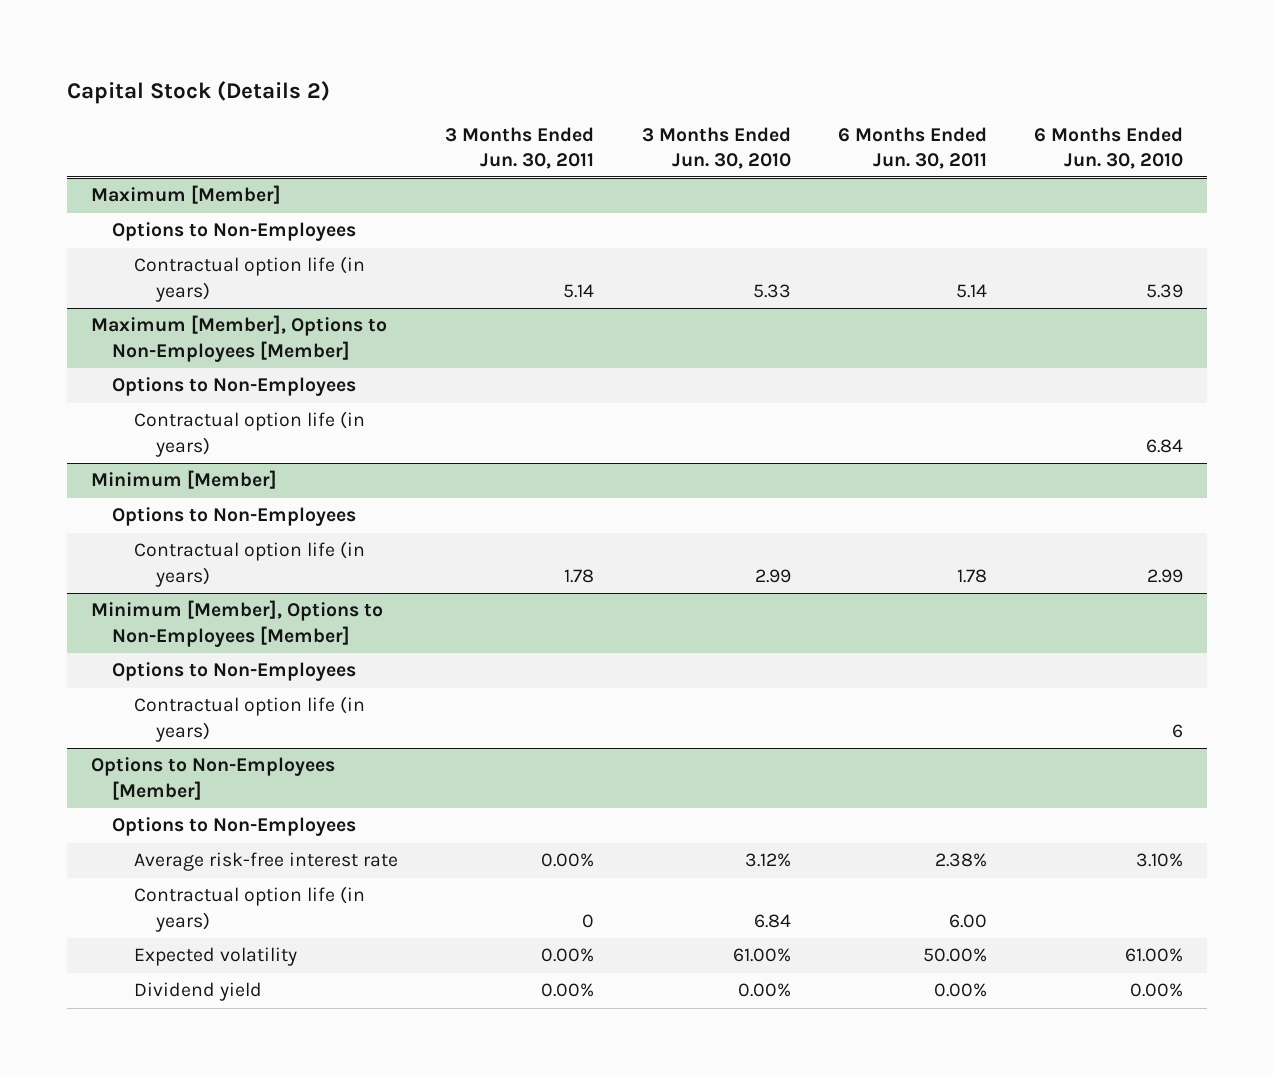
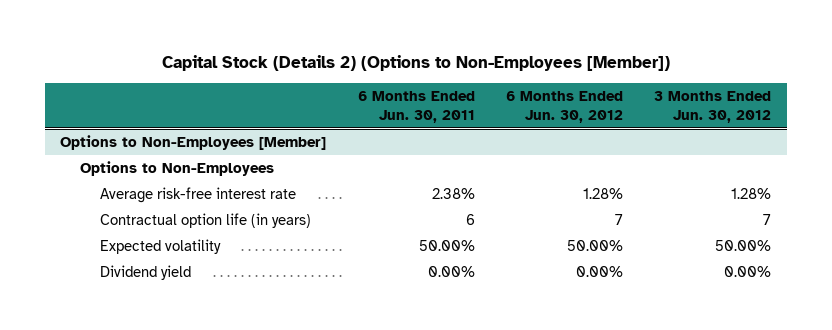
- Capital Stock (Details 2)
+ Capital Stock (Details 2) (Options to Non-Employees [Member])
- | 3 Months Ended Jun. 30, 2011 | 3 Months Ended Jun. 30, 2010 | 6 Months Ended Jun. 30, 2011 | 6 Months Ended Jun. 30, 2010
+ | 6 Months Ended Jun. 30, 2011 | 6 Months Ended Jun. 30, 2012 | 3 Months Ended Jun. 30, 2012
- Maximum [Member]
- Options to Non-Employees
- Contractual option life (in years) | 5.14 | 5.33 | 5.14 | 5.39
- Maximum [Member], Options to Non-Employees [Member]
- Options to Non-Employees
- Contractual option life (in years) | | | | 6.84
- Minimum [Member]
- Options to Non-Employees
- Contractual option life (in years) | 1.78 | 2.99 | 1.78 | 2.99
- Minimum [Member], Options to Non-Employees [Member]
- Options to Non-Employees
- Contractual option life (in years) | | | | 6
@ Options to Non-Employees [Member]
- Contractual option life (in years) | 0 | 6.84 | 6.00 |
+ Contractual option life (in years) | 6 | 7 | 7

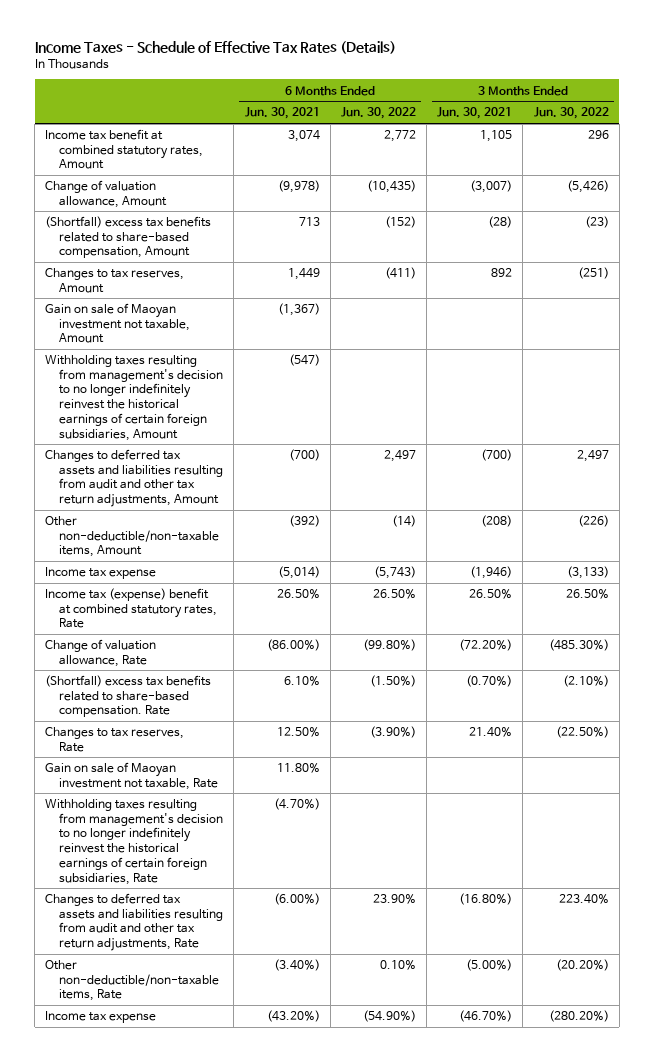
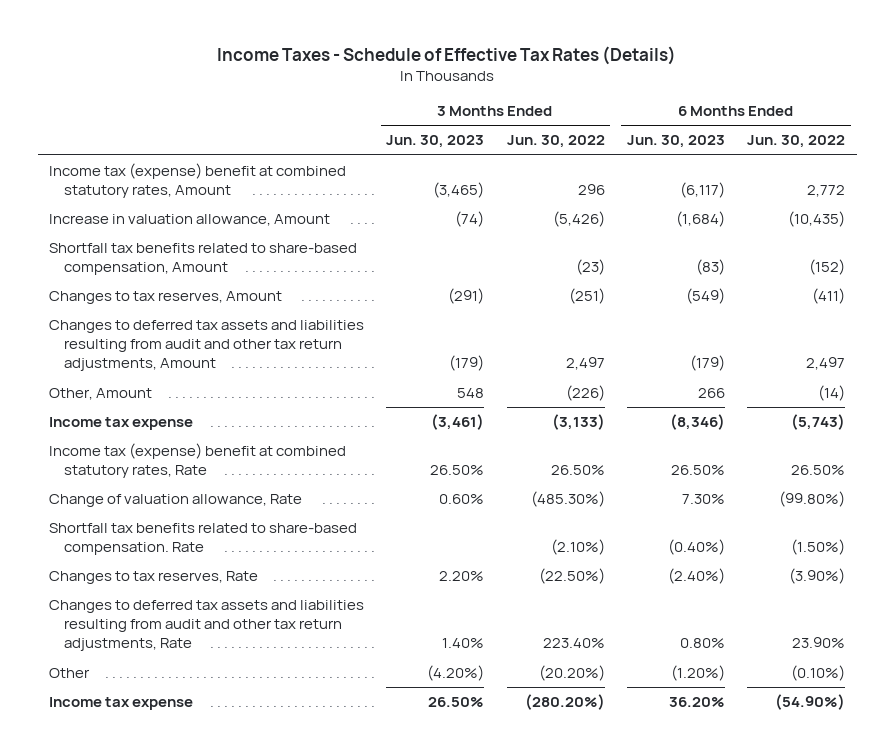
- | 6 Months Ended Jun. 30, 2021 | 6 Months Ended Jun. 30, 2022 | 3 Months Ended Jun. 30, 2021 | 3 Months Ended Jun. 30, 2022
+ | 3 Months Ended Jun. 30, 2023 | 3 Months Ended Jun. 30, 2022 | 6 Months Ended Jun. 30, 2023 | 6 Months Ended Jun. 30, 2022
- Income tax benefit at combined statutory rates, Amount | 3,074 | 2,772 | 1,105 | 296
- Change of valuation allowance, Amount | (9,978) | (10,435) | (3,007) | (5,426)
- (Shortfall) excess tax benefits related to share-based compensation, Amount | 713 | (152) | (28) | (23)
+ Income tax (expense) benefit at combined statutory rates, Amount | (3,465) | 296 | (6,117) | 2,772
+ Increase in valuation allowance, Amount | (74) | (5,426) | (1,684) | (10,435)
+ Shortfall tax benefits related to share-based compensation, Amount | | (23) | (83) | (152)
- Gain on sale of Maoyan investment not taxable, Amount | (1,367) | | |
- Withholding taxes resulting from management's decision to no longer indefinitely reinvest the historical earnings of certain foreign subsidiaries, Amount | (547) | | |
- Other non-deductible/non-taxable items, Amount | (392) | (14) | (208) | (226)
+ Other, Amount | 548 | (226) | 266 | (14)
- (Shortfall) excess tax benefits related to share-based compensation. Rate | 6.10% | (1.50%) | (0.70%) | (2.10%)
+ Shortfall tax benefits related to share-based compensation. Rate | | (2.10%) | (0.40%) | (1.50%)
- Gain on sale of Maoyan investment not taxable, Rate | 11.80% | | |
- Withholding taxes resulting from management's decision to no longer indefinitely reinvest the historical earnings of certain foreign subsidiaries, Rate | (4.70%) | | |
- Other non-deductible/non-taxable items, Rate | (3.40%) | 0.10% | (5.00%) | (20.20%)
+ Other | (4.20%) | (20.20%) | (1.20%) | (0.10%)

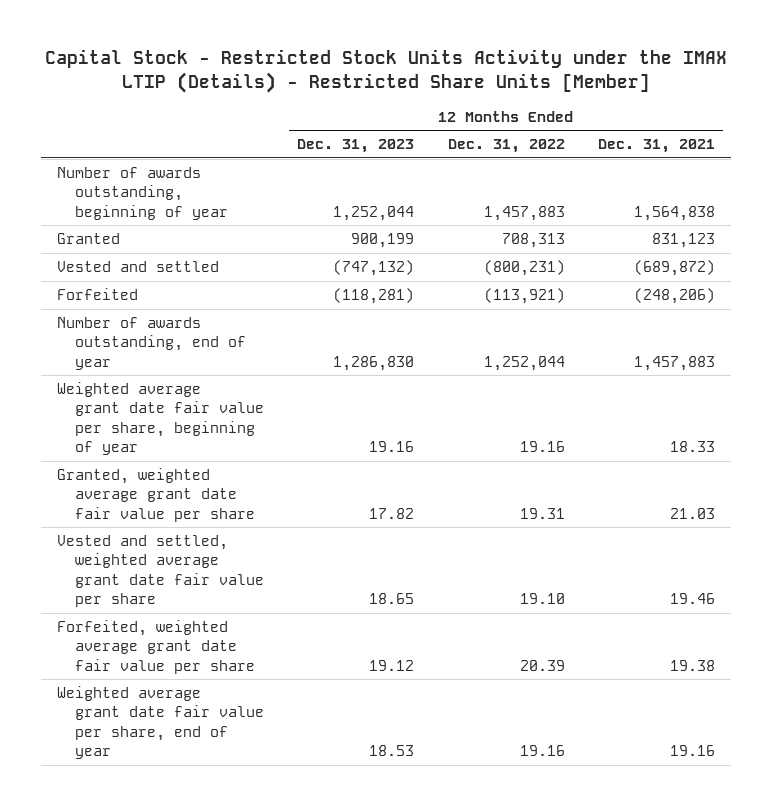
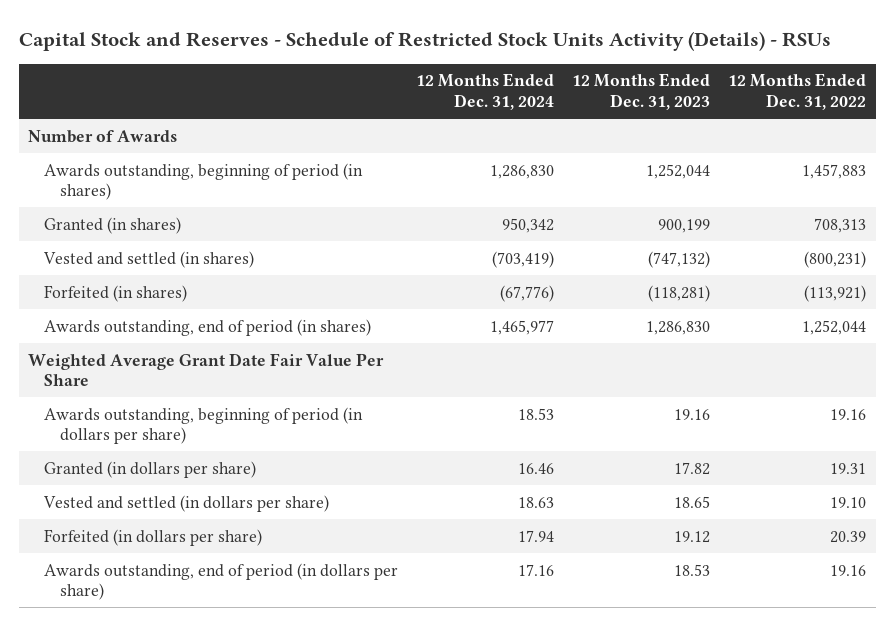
- Capital Stock - Restricted Stock Units Activity under the IMAX LTIP (Details) - Restricted Share Units [Member]
+ Capital Stock and Reserves - Schedule of Restricted Stock Units Activity (Details) - RSUs
- | 12 Months Ended Dec. 31, 2023 | 12 Months Ended Dec. 31, 2022 | 12 Months Ended Dec. 31, 2021
+ | 12 Months Ended Dec. 31, 2024 | 12 Months Ended Dec. 31, 2023 | 12 Months Ended Dec. 31, 2022
- Number of awards outstanding, beginning of year | 1,252,044 | 1,457,883 | 1,564,838
- Granted | 900,199 | 708,313 | 831,123
- Vested and settled | (747,132) | (800,231) | (689,872)
- Forfeited | (118,281) | (113,921) | (248,206)
- Number of awards outstanding, end of year | 1,286,830 | 1,252,044 | 1,457,883
- Weighted average grant date fair value per share, beginning of year | 19.16 | 19.16 | 18.33
- Granted, weighted average grant date fair value per share | 17.82 | 19.31 | 21.03
- Vested and settled, weighted average grant date fair value per share | 18.65 | 19.10 | 19.46
- Forfeited, weighted average grant date fair value per share | 19.12 | 20.39 | 19.38
- Weighted average grant date fair value per share, end of year | 18.53 | 19.16 | 19.16
+ Number of Awards
+ Awards outstanding, beginning of period (in shares) | 1,286,830 | 1,252,044 | 1,457,883
+ Granted (in shares) | 950,342 | 900,199 | 708,313
+ Vested and settled (in shares) | (703,419) | (747,132) | (800,231)
+ Forfeited (in shares) | (67,776) | (118,281) | (113,921)
+ Awards outstanding, end of period (in shares) | 1,465,977 | 1,286,830 | 1,252,044
+ Weighted Average Grant Date Fair Value Per Share
+ Awards outstanding, beginning of period (in dollars per share) | 18.53 | 19.16 | 19.16
+ Granted (in dollars per share) | 16.46 | 17.82 | 19.31
+ Vested and settled (in dollars per share) | 18.63 | 18.65 | 19.10
+ Forfeited (in dollars per share) | 17.94 | 19.12 | 20.39
+ Awards outstanding, end of period (in dollars per share) | 17.16 | 18.53 | 19.16

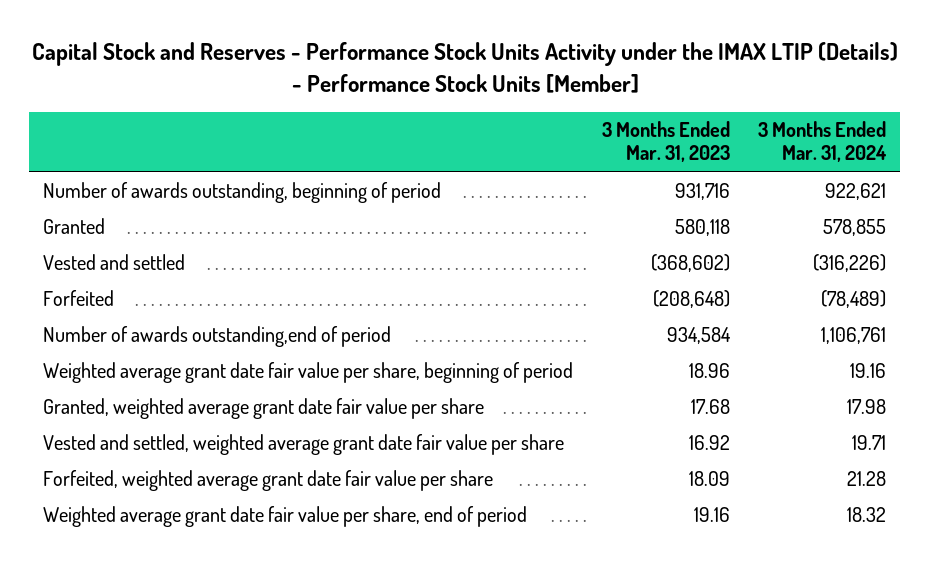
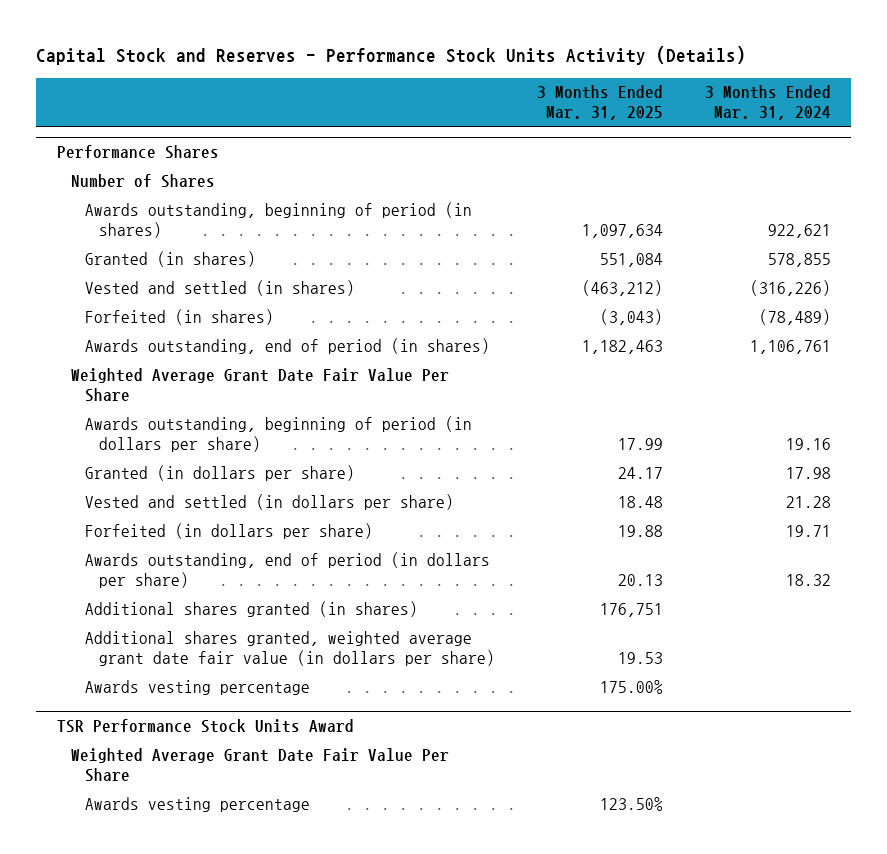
- Capital Stock and Reserves - Performance Stock Units Activity under the IMAX LTIP (Details) - Performance Stock Units [Member]
+ Capital Stock and Reserves - Performance Stock Units Activity (Details)
- | 3 Months Ended Mar. 31, 2023 | 3 Months Ended Mar. 31, 2024
+ | 3 Months Ended Mar. 31, 2025 | 3 Months Ended Mar. 31, 2024
- Number of awards outstanding, beginning of period | 931,716 | 922,621
- Granted | 580,118 | 578,855
- Vested and settled | (368,602) | (316,226)
- Forfeited | (208,648) | (78,489)
- Number of awards outstanding,end of period | 934,584 | 1,106,761
- Weighted average grant date fair value per share, beginning of period | 18.96 | 19.16
- Granted, weighted average grant date fair value per share | 17.68 | 17.98
- Vested and settled, weighted average grant date fair value per share | 16.92 | 19.71
- Forfeited, weighted average grant date fair value per share | 18.09 | 21.28
- Weighted average grant date fair value per share, end of period | 19.16 | 18.32
+ Performance Shares
+ Number of Shares
+ Awards outstanding, beginning of period (in shares) | 1,097,634 | 922,621
+ Granted (in shares) | 551,084 | 578,855
+ Vested and settled (in shares) | (463,212) | (316,226)
+ Forfeited (in shares) | (3,043) | (78,489)
+ Awards outstanding, end of period (in shares) | 1,182,463 | 1,106,761
+ Weighted Average Grant Date Fair Value Per Share
+ Awards outstanding, beginning of period (in dollars per share) | 17.99 | 19.16
+ Granted (in dollars per share) | 24.17 | 17.98
+ Vested and settled (in dollars per share) | 18.48 | 21.28
+ Forfeited (in dollars per share) | 19.88 | 19.71
+ Awards outstanding, end of period (in dollars per share) | 20.13 | 18.32
+ Additional shares granted (in shares) | 176,751 |
+ Additional shares granted, weighted average grant date fair value (in dollars per share) | 19.53 |
+ Awards vesting percentage | 175.00% |
+ TSR Performance Stock Units Award
+ Weighted Average Grant Date Fair Value Per Share
+ Awards vesting percentage | 123.50% |

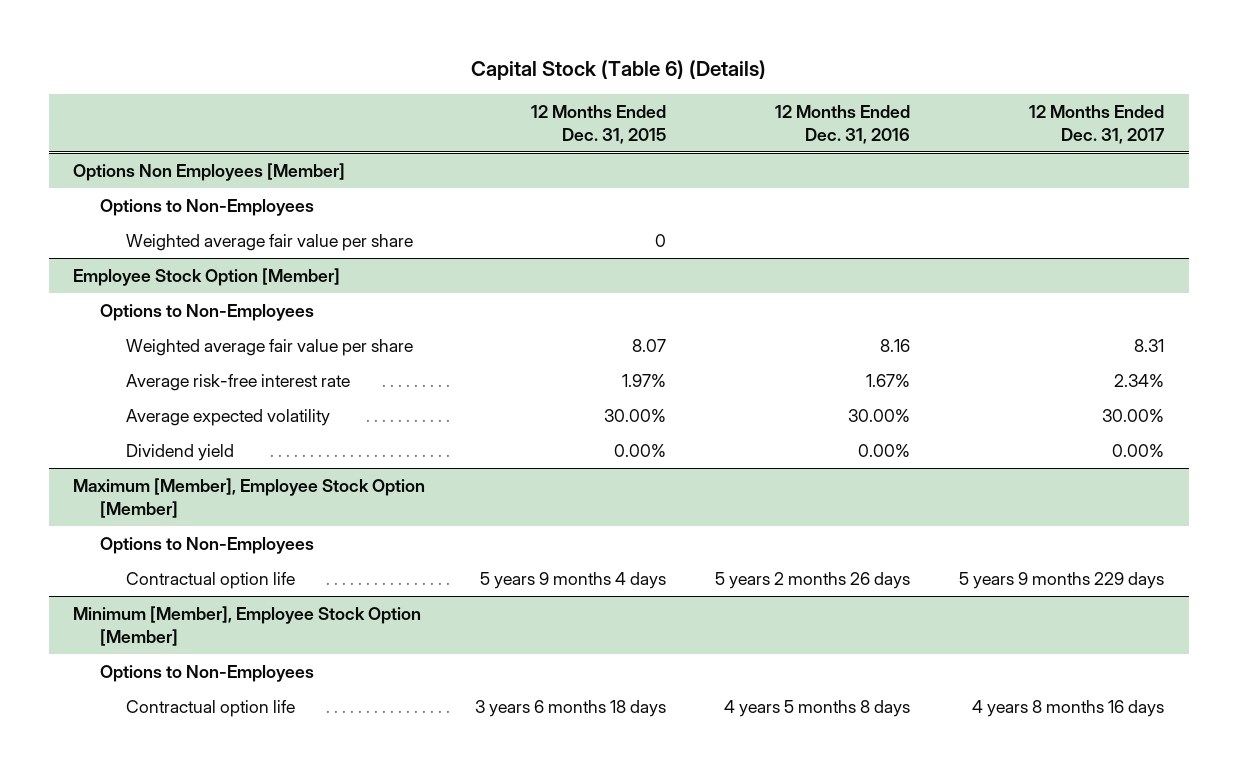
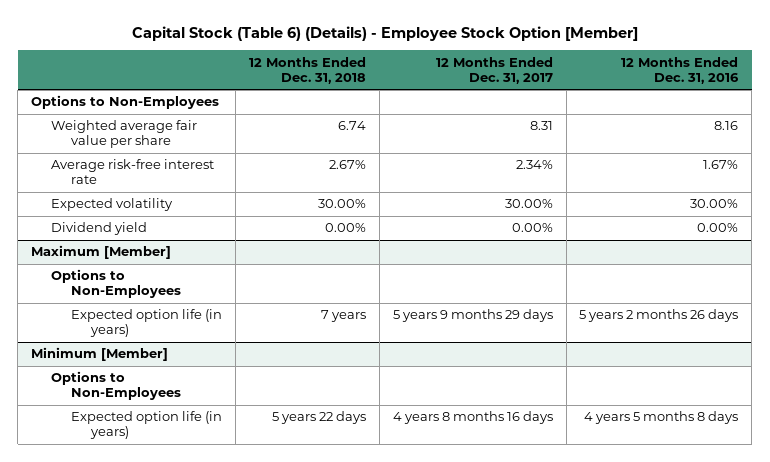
- Capital Stock (Table 6) (Details)
+ Capital Stock (Table 6) (Details) - Employee Stock Option [Member]
- | 12 Months Ended Dec. 31, 2015 | 12 Months Ended Dec. 31, 2016 | 12 Months Ended Dec. 31, 2017
+ | 12 Months Ended Dec. 31, 2018 | 12 Months Ended Dec. 31, 2017 | 12 Months Ended Dec. 31, 2016
- Options Non Employees [Member]
- Weighted average fair value per share | 0 | |
- Employee Stock Option [Member]
- Options to Non-Employees
- Average expected volatility | 30.00% | 30.00% | 30.00%
+ Expected volatility | 30.00% | 30.00% | 30.00%
- Maximum [Member], Employee Stock Option [Member]
+ Maximum [Member]
- Contractual option life | 5 years 9 months 4 days | 5 years 2 months 26 days | 5 years 9 months 229 days
- Minimum [Member], Employee Stock Option [Member]
+ Expected option life (in years) | 7 years | 5 years 9 months 29 days | 5 years 2 months 26 days
+ Minimum [Member]
- Contractual option life | 3 years 6 months 18 days | 4 years 5 months 8 days | 4 years 8 months 16 days
+ Expected option life (in years) | 5 years 22 days | 4 years 8 months 16 days | 4 years 5 months 8 days

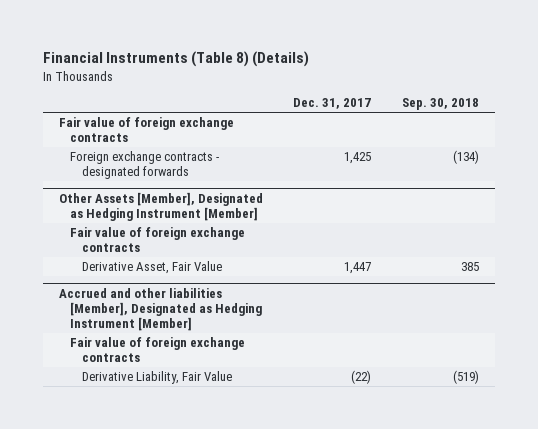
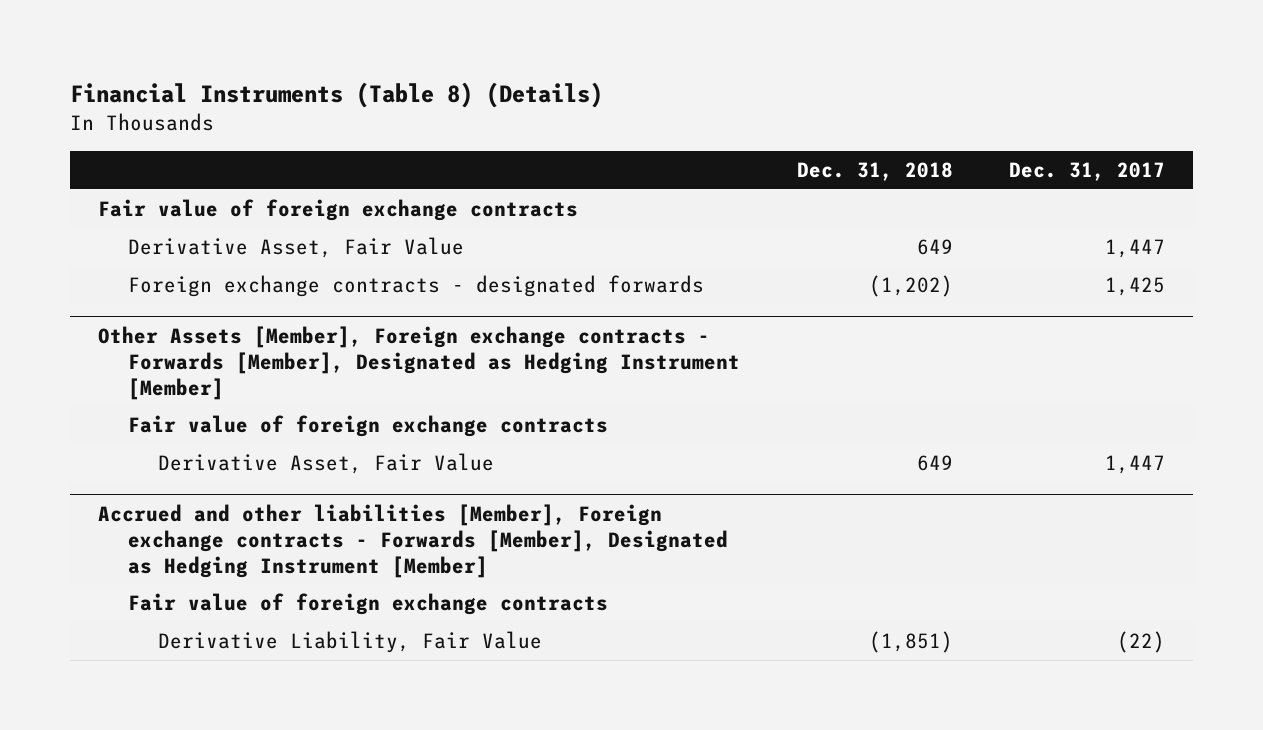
- | Dec. 31, 2017 | Sep. 30, 2018
+ | Dec. 31, 2018 | Dec. 31, 2017
+ Derivative Asset, Fair Value | 649 | 1,447
- Other Assets [Member], Designated as Hedging Instrument [Member]
+ Other Assets [Member], Foreign exchange contracts - Forwards [Member], Designated as Hedging Instrument [Member]
- Accrued and other liabilities [Member], Designated as Hedging Instrument [Member]
+ Accrued and other liabilities [Member], Foreign exchange contracts - Forwards [Member], Designated as Hedging Instrument [Member]

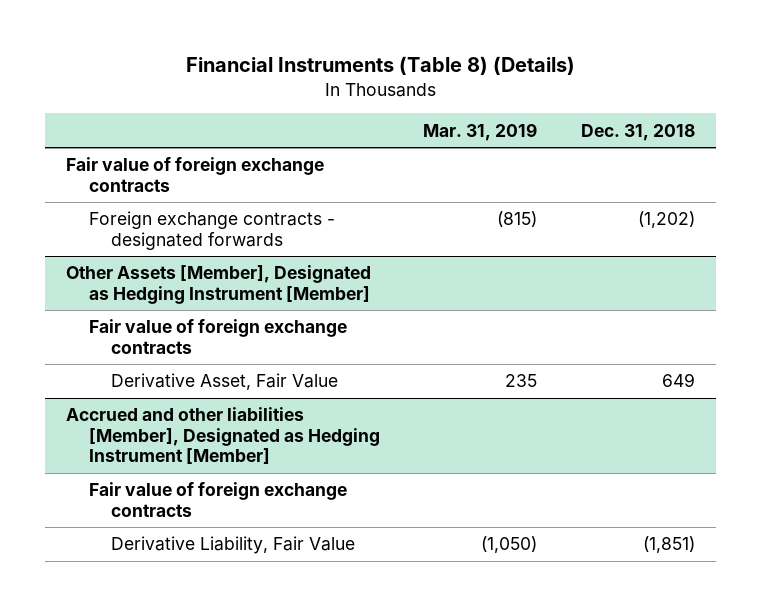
- | Dec. 31, 2018 | Dec. 31, 2017
+ | Mar. 31, 2019 | Dec. 31, 2018
- Derivative Asset, Fair Value | 649 | 1,447
- Other Assets [Member], Foreign exchange contracts - Forwards [Member], Designated as Hedging Instrument [Member]
+ Other Assets [Member], Designated as Hedging Instrument [Member]
- Accrued and other liabilities [Member], Foreign exchange contracts - Forwards [Member], Designated as Hedging Instrument [Member]
+ Accrued and other liabilities [Member], Designated as Hedging Instrument [Member]

